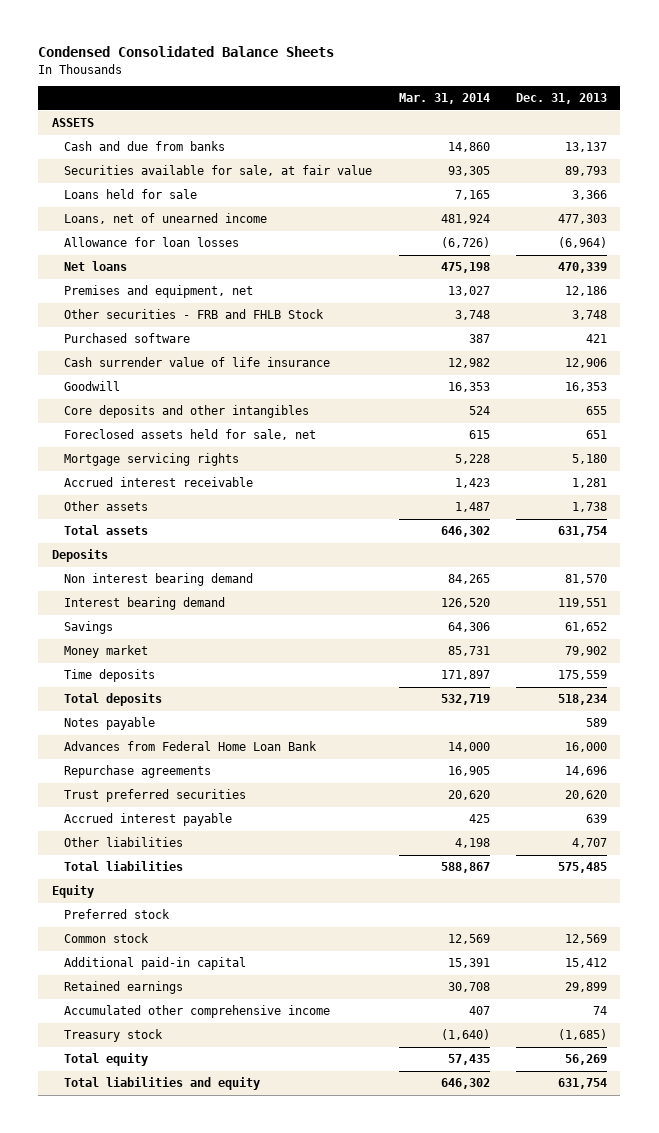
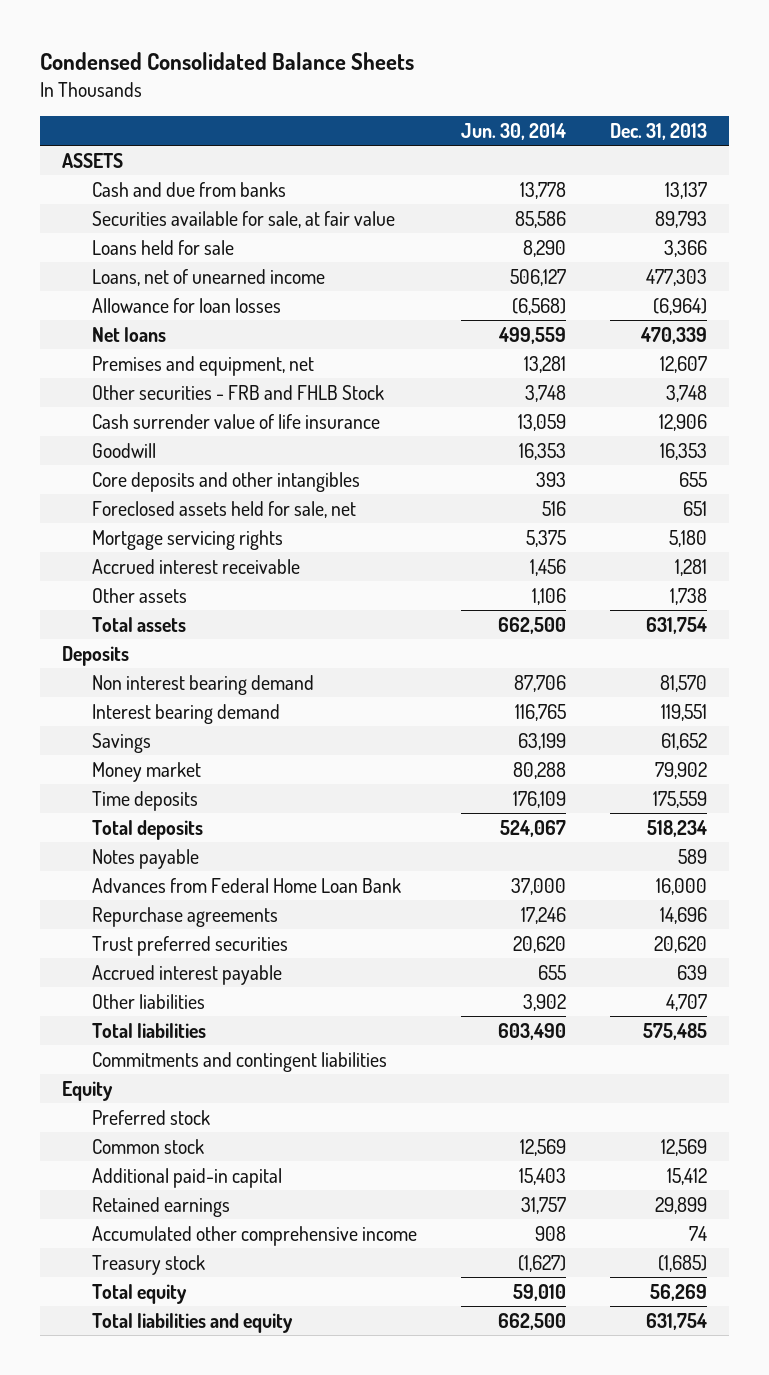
- | Mar. 31, 2014 | Dec. 31, 2013
+ | Jun. 30, 2014 | Dec. 31, 2013
- Premises and equipment, net | 13,027 | 12,186
+ Premises and equipment, net | 13,281 | 12,607
- Purchased software | 387 | 421
+ Commitments and contingent liabilities

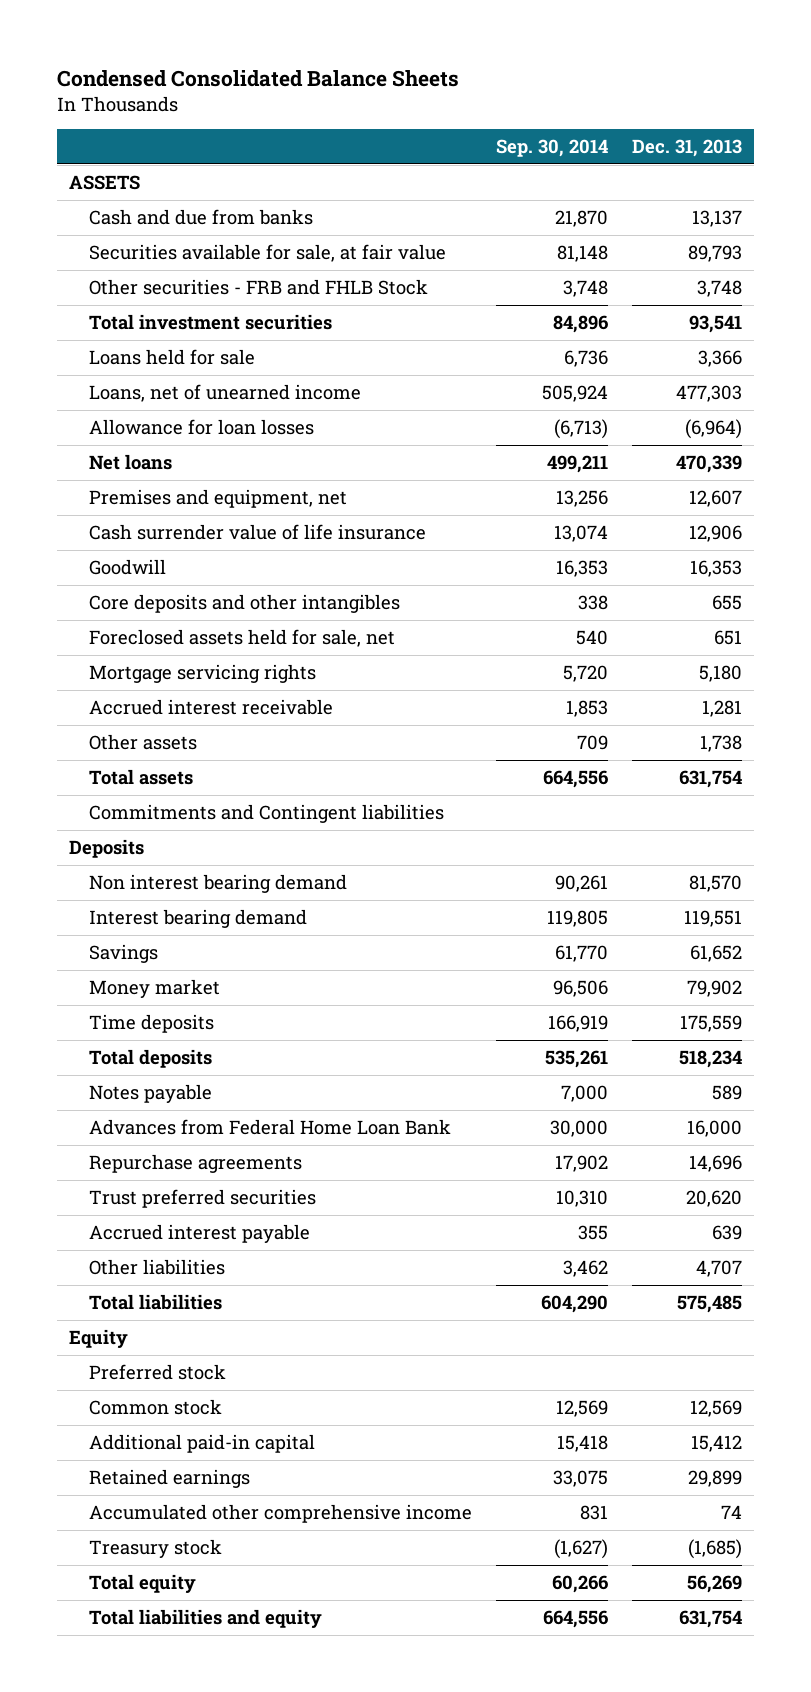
- | Jun. 30, 2014 | Dec. 31, 2013
+ | Sep. 30, 2014 | Dec. 31, 2013
moved up: Other securities - FRB and FHLB Stock | 3,748 | 3,748
+ Total investment securities | 84,896 | 93,541
+ Commitments and Contingent liabilities
- Commitments and contingent liabilities

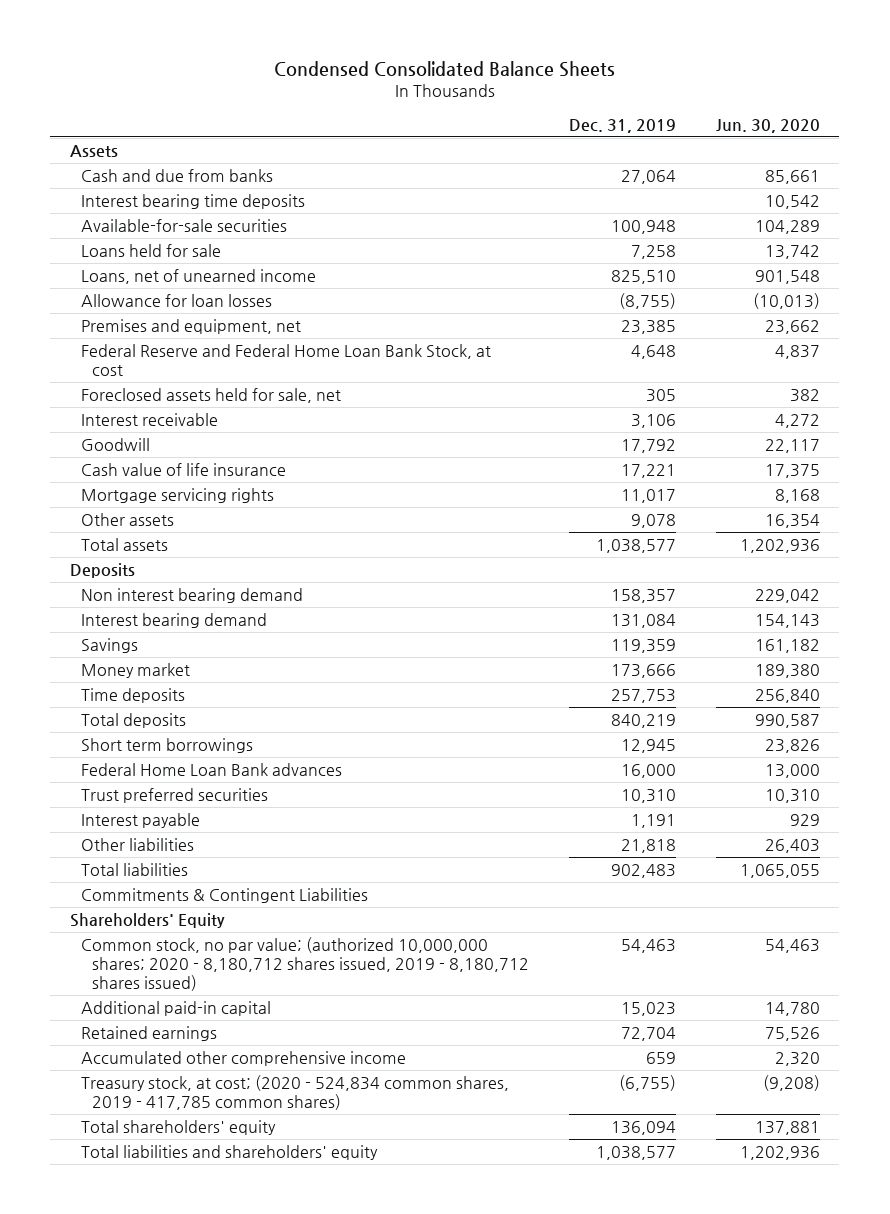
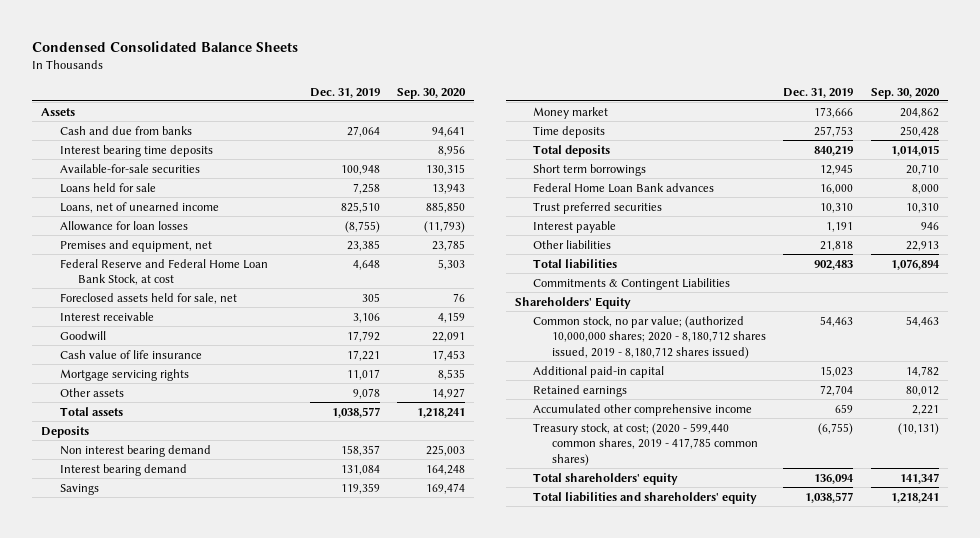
- | Dec. 31, 2019 | Jun. 30, 2020
+ | Dec. 31, 2019 | Sep. 30, 2020
- Treasury stock, at cost; (2020 - 524,834 common shares, 2019 - 417,785 common shares) | (6,755) | (9,208)
+ Treasury stock, at cost; (2020 - 599,440 common shares, 2019 - 417,785 common shares) | (6,755) | (10,131)

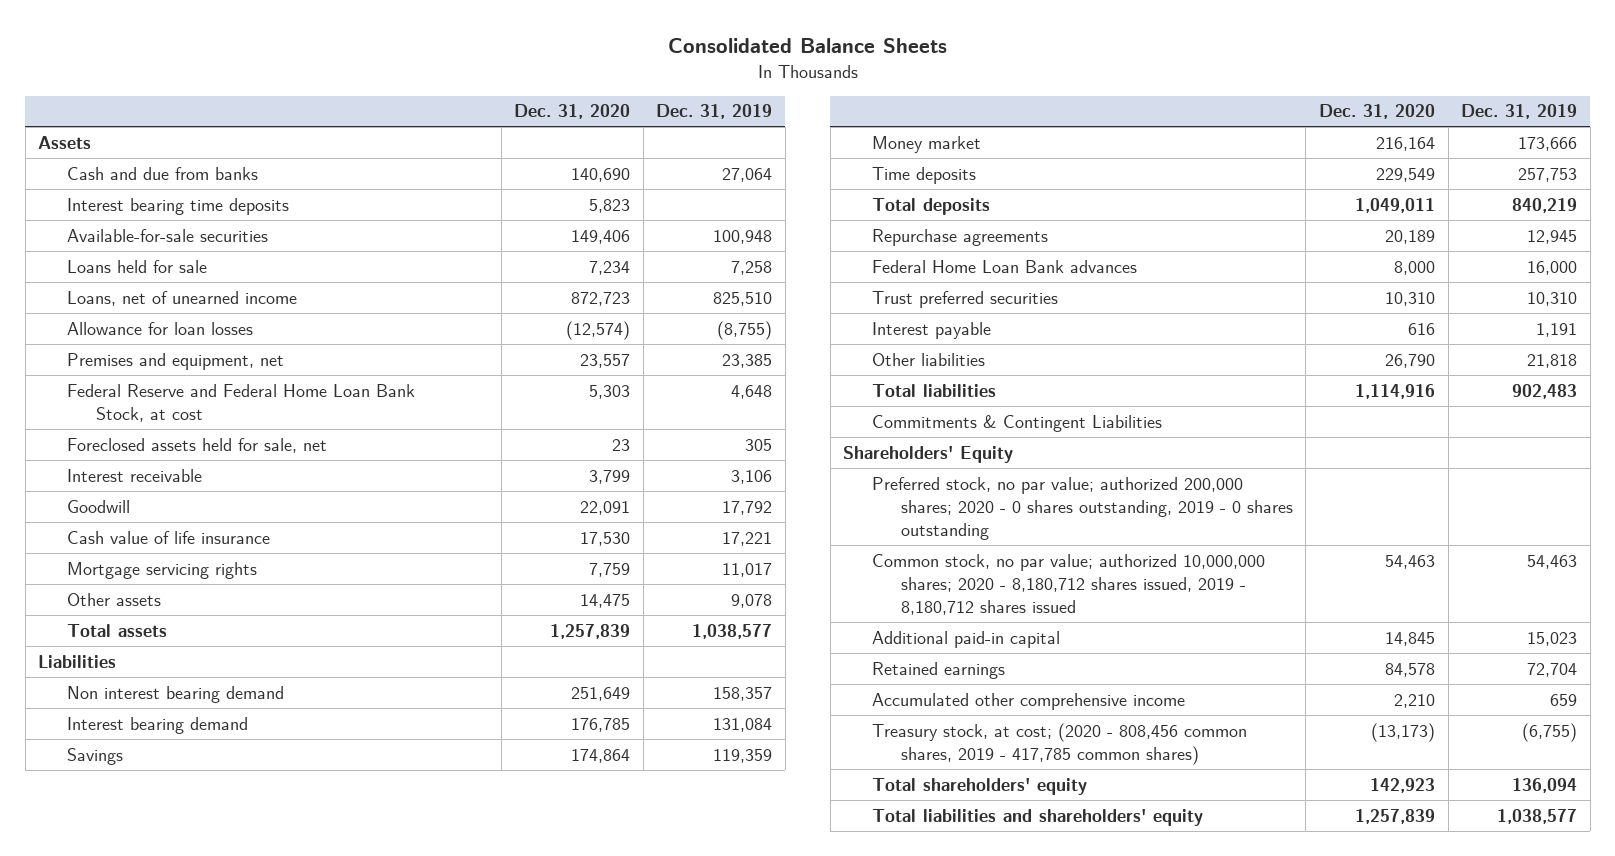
- Condensed Consolidated Balance Sheets
+ Consolidated Balance Sheets
- | Dec. 31, 2019 | Sep. 30, 2020
+ | Dec. 31, 2020 | Dec. 31, 2019
- Deposits
+ Liabilities
- Short term borrowings | 12,945 | 20,710
+ Repurchase agreements | 20,189 | 12,945
- Common stock, no par value; (authorized 10,000,000 shares; 2020 - 8,180,712 shares issued, 2019 - 8,180,712 shares issued) | 54,463 | 54,463
+ Preferred stock, no par value; authorized 200,000 shares; 2020 - 0 shares outstanding, 2019 - 0 shares outstanding
+ Common stock, no par value; authorized 10,000,000 shares; 2020 - 8,180,712 shares issued, 2019 - 8,180,712 shares issued | 54,463 | 54,463
- Treasury stock, at cost; (2020 - 599,440 common shares, 2019 - 417,785 common shares) | (6,755) | (10,131)
+ Treasury stock, at cost; (2020 - 808,456 common shares, 2019 - 417,785 common shares) | (13,173) | (6,755)

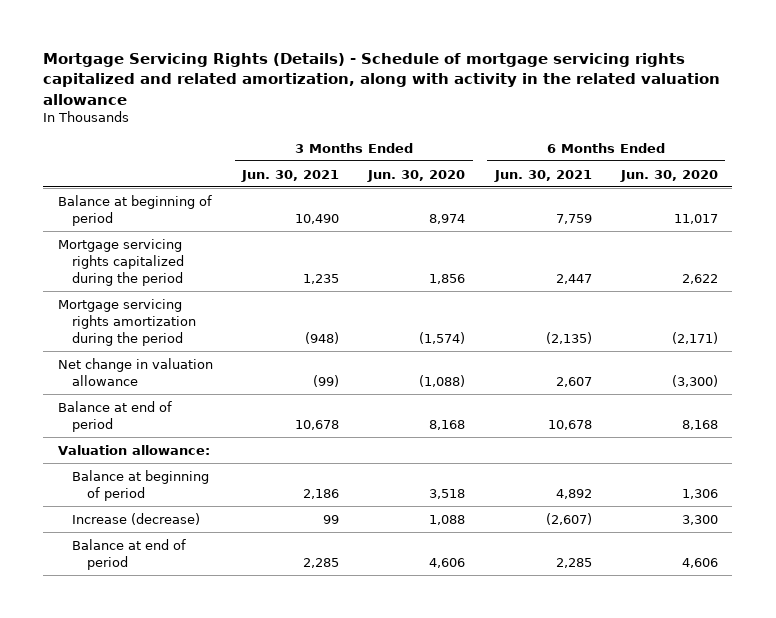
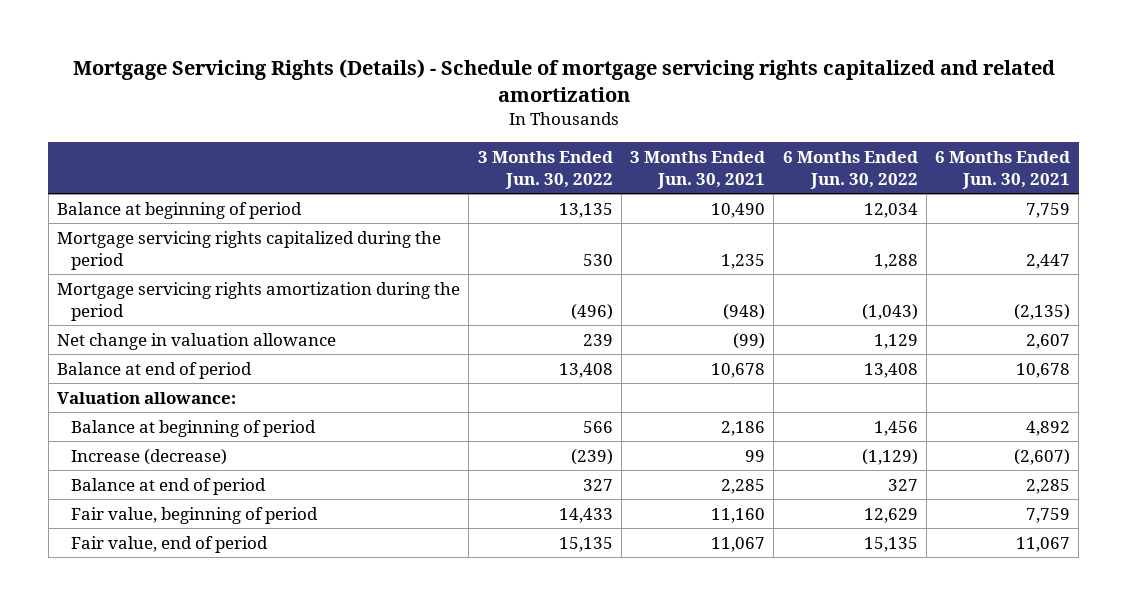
- Mortgage Servicing Rights (Details) - Schedule of mortgage servicing rights capitalized and related amortization, along with activity in the related valuation allowance
+ Mortgage Servicing Rights (Details) - Schedule of mortgage servicing rights capitalized and related amortization
- | 3 Months Ended Jun. 30, 2021 | 3 Months Ended Jun. 30, 2020 | 6 Months Ended Jun. 30, 2021 | 6 Months Ended Jun. 30, 2020
+ | 3 Months Ended Jun. 30, 2022 | 3 Months Ended Jun. 30, 2021 | 6 Months Ended Jun. 30, 2022 | 6 Months Ended Jun. 30, 2021
+ Fair value, beginning of period | 14,433 | 11,160 | 12,629 | 7,759
+ Fair value, end of period | 15,135 | 11,067 | 15,135 | 11,067

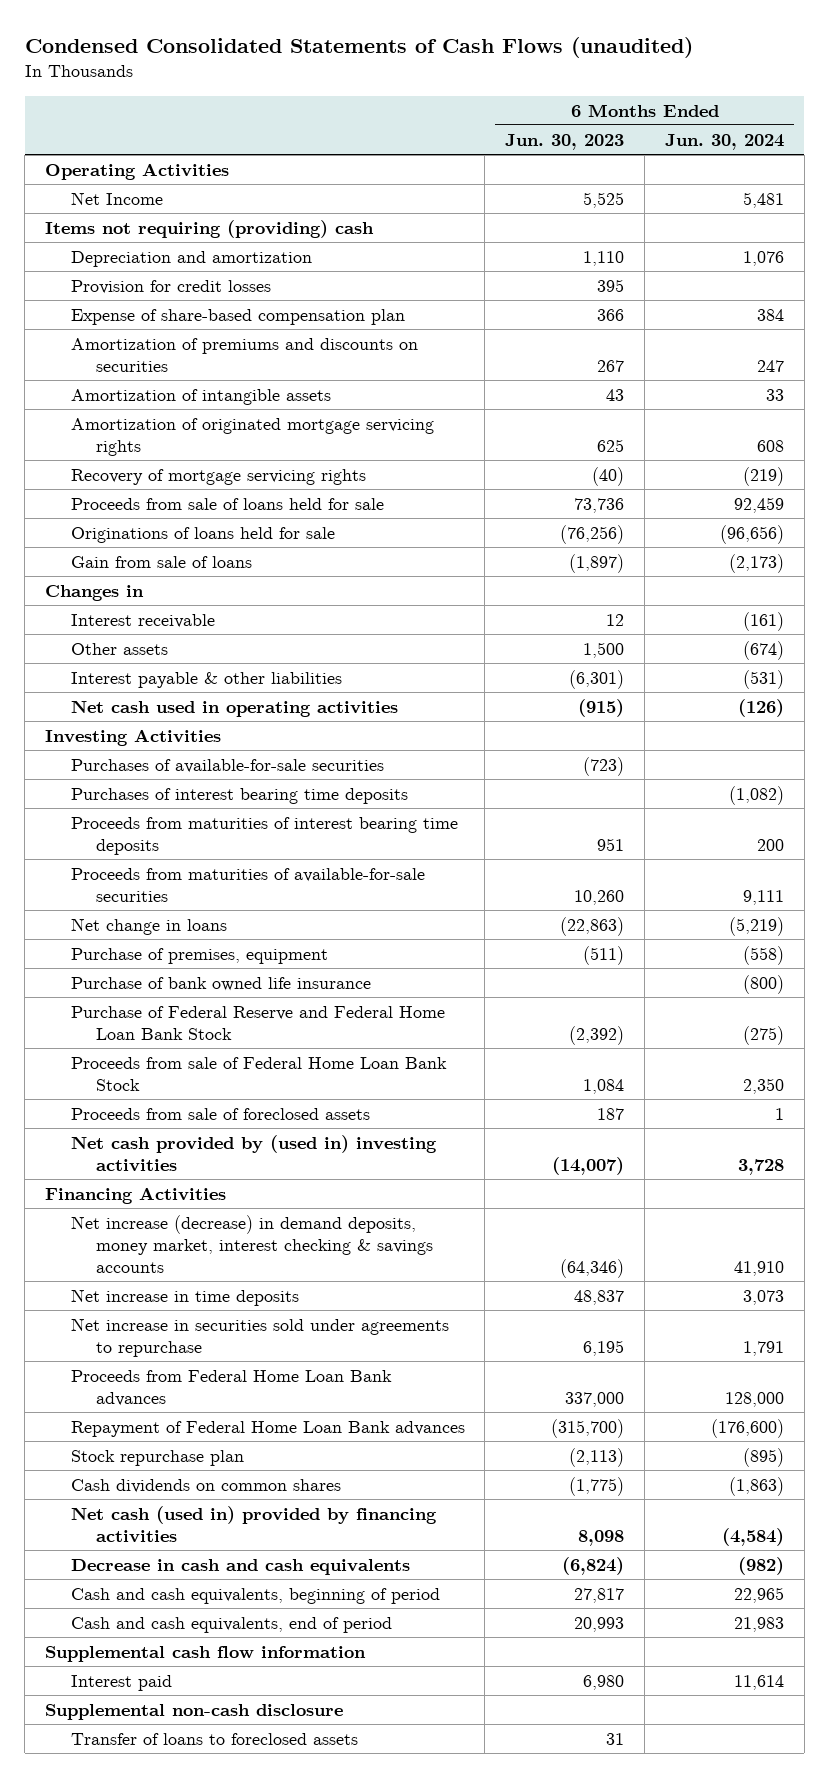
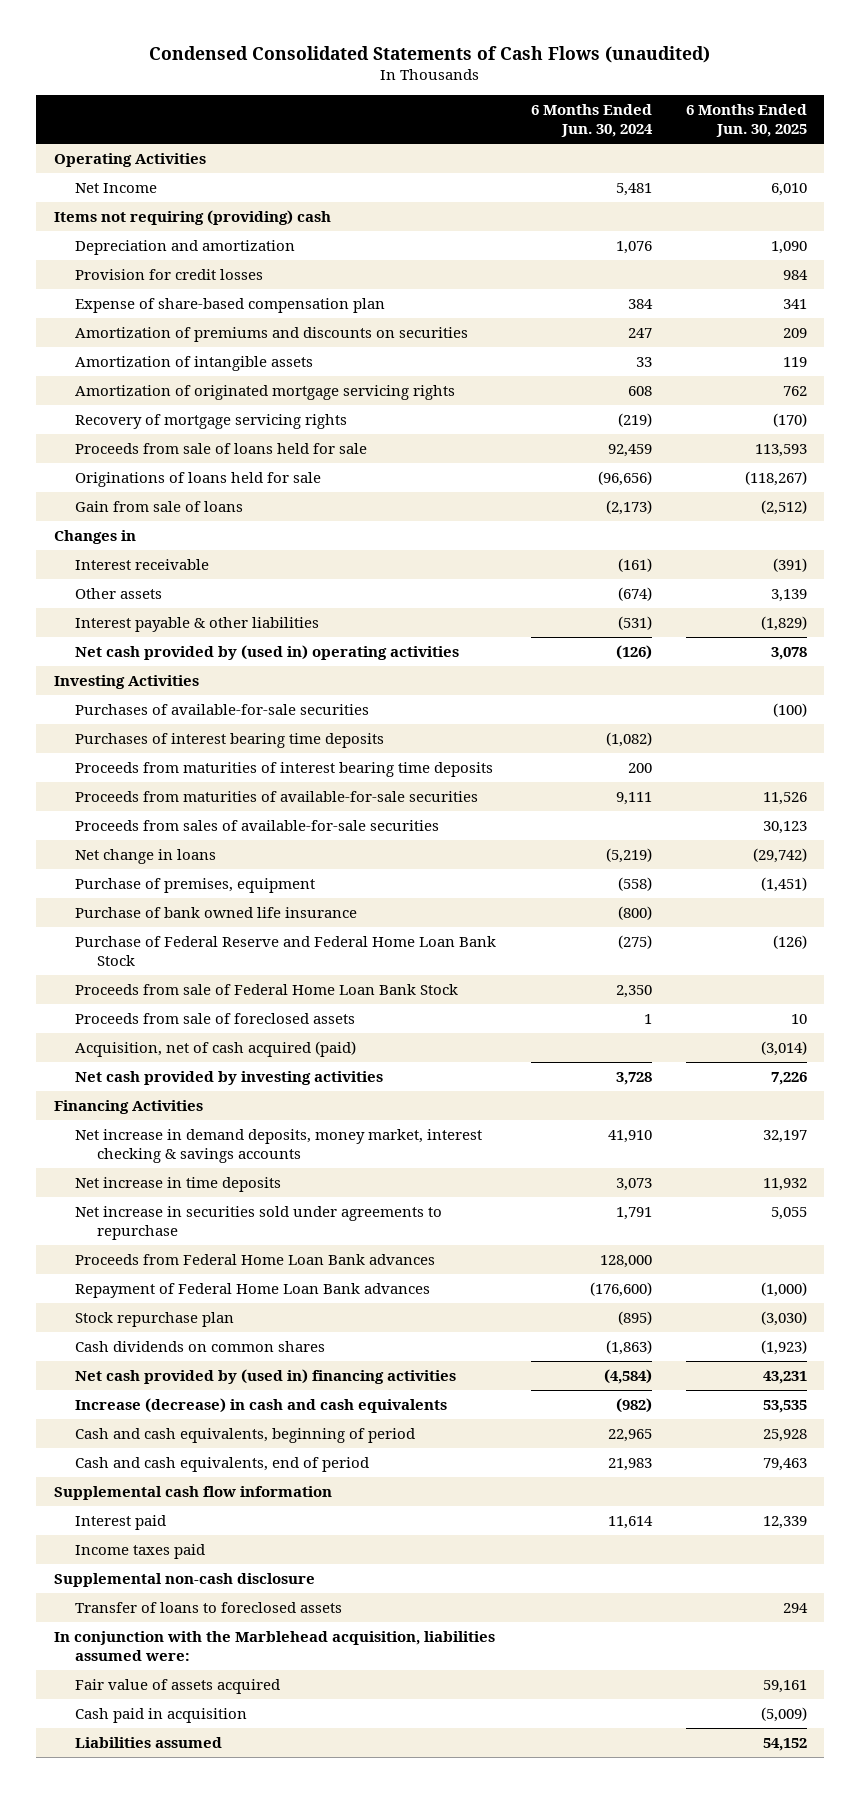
- | 6 Months Ended Jun. 30, 2023 | 6 Months Ended Jun. 30, 2024
+ | 6 Months Ended Jun. 30, 2024 | 6 Months Ended Jun. 30, 2025
- Net cash used in operating activities | (915) | (126)
+ Net cash provided by (used in) operating activities | (126) | 3,078
+ Proceeds from sales of available-for-sale securities | | 30,123
- Net cash provided by (used in) investing activities | (14,007) | 3,728
+ Acquisition, net of cash acquired (paid) | | (3,014)
+ Net cash provided by investing activities | 3,728 | 7,226
- Net increase (decrease) in demand deposits, money market, interest checking & savings accounts | (64,346) | 41,910
+ Net increase in demand deposits, money market, interest checking & savings accounts | 41,910 | 32,197
- Net cash (used in) provided by financing activities | 8,098 | (4,584)
- Decrease in cash and cash equivalents | (6,824) | (982)
+ Net cash provided by (used in) financing activities | (4,584) | 43,231
+ Increase (decrease) in cash and cash equivalents | (982) | 53,535
+ Income taxes paid
+ In conjunction with the Marblehead acquisition, liabilities assumed were:
+ Fair value of assets acquired | | 59,161
+ Cash paid in acquisition | | (5,009)
+ Liabilities assumed | | 54,152

